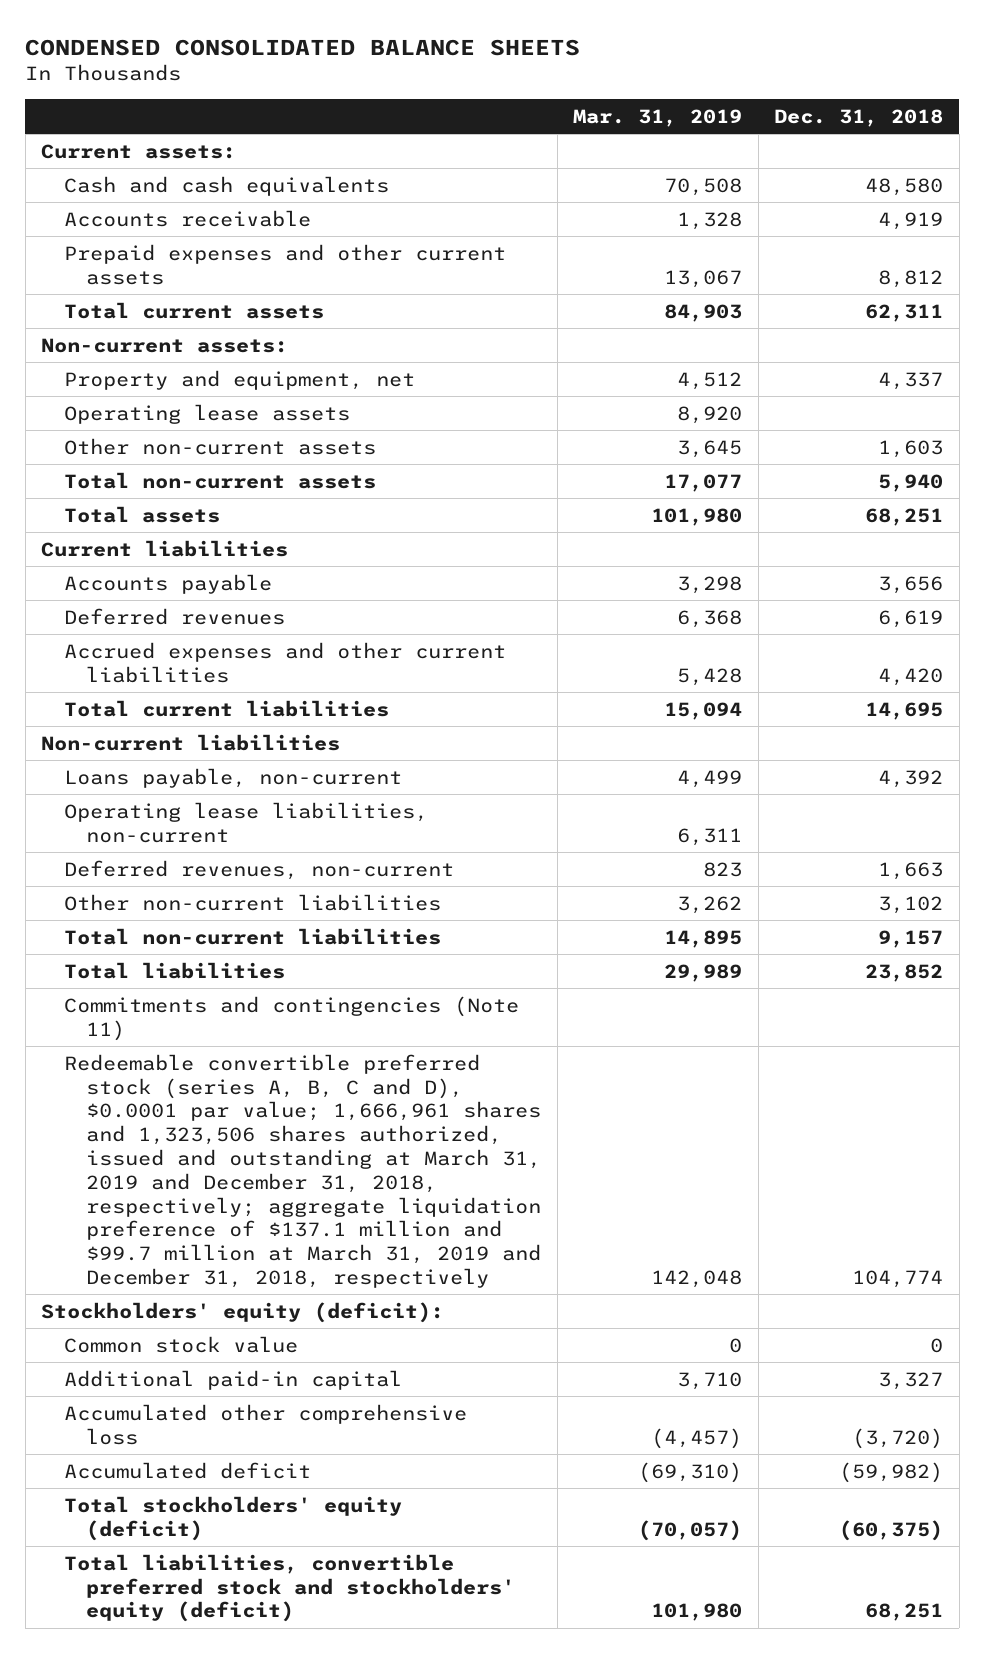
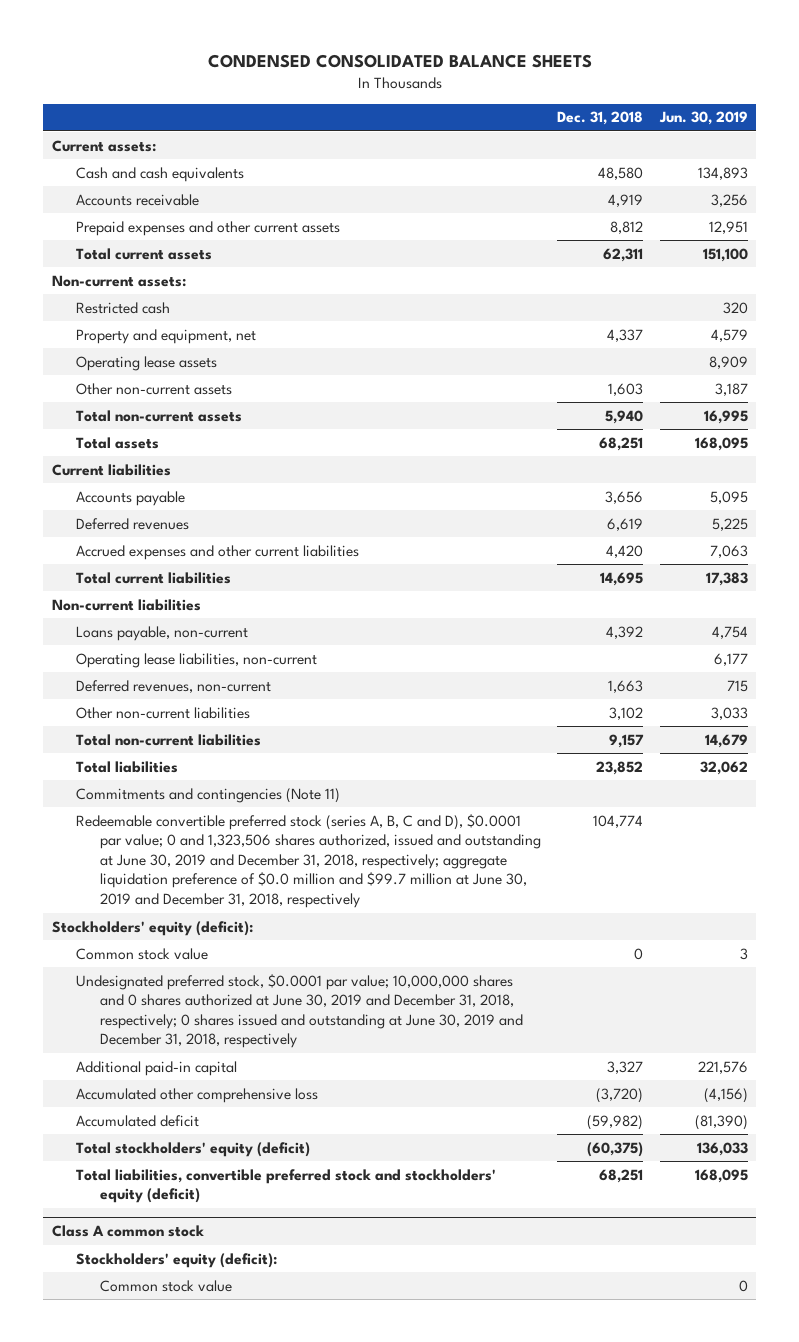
- | Mar. 31, 2019 | Dec. 31, 2018
+ | Dec. 31, 2018 | Jun. 30, 2019
+ Restricted cash | | 320
- Redeemable convertible preferred stock (series A, B, C and D), $0.0001 par value; 1,666,961 shares and 1,323,506 shares authorized, issued and outstanding at March 31, 2019 and December 31, 2018, respectively; aggregate liquidation preference of $137.1 million and $99.7 million at March 31, 2019 and December 31, 2018, respectively | 142,048 | 104,774
+ Redeemable convertible preferred stock (series A, B, C and D), $0.0001 par value; 0 and 1,323,506 shares authorized, issued and outstanding at June 30, 2019 and December 31, 2018, respectively; aggregate liquidation preference of $0.0 million and $99.7 million at June 30, 2019 and December 31, 2018, respectively | 104,774 |
+ Undesignated preferred stock, $0.0001 par value; 10,000,000 shares and 0 shares authorized at June 30, 2019 and December 31, 2018, respectively; 0 shares issued and outstanding at June 30, 2019 and December 31, 2018, respectively
+ Class A common stock
+ Stockholders' equity (deficit):
+ Common stock value | | 0

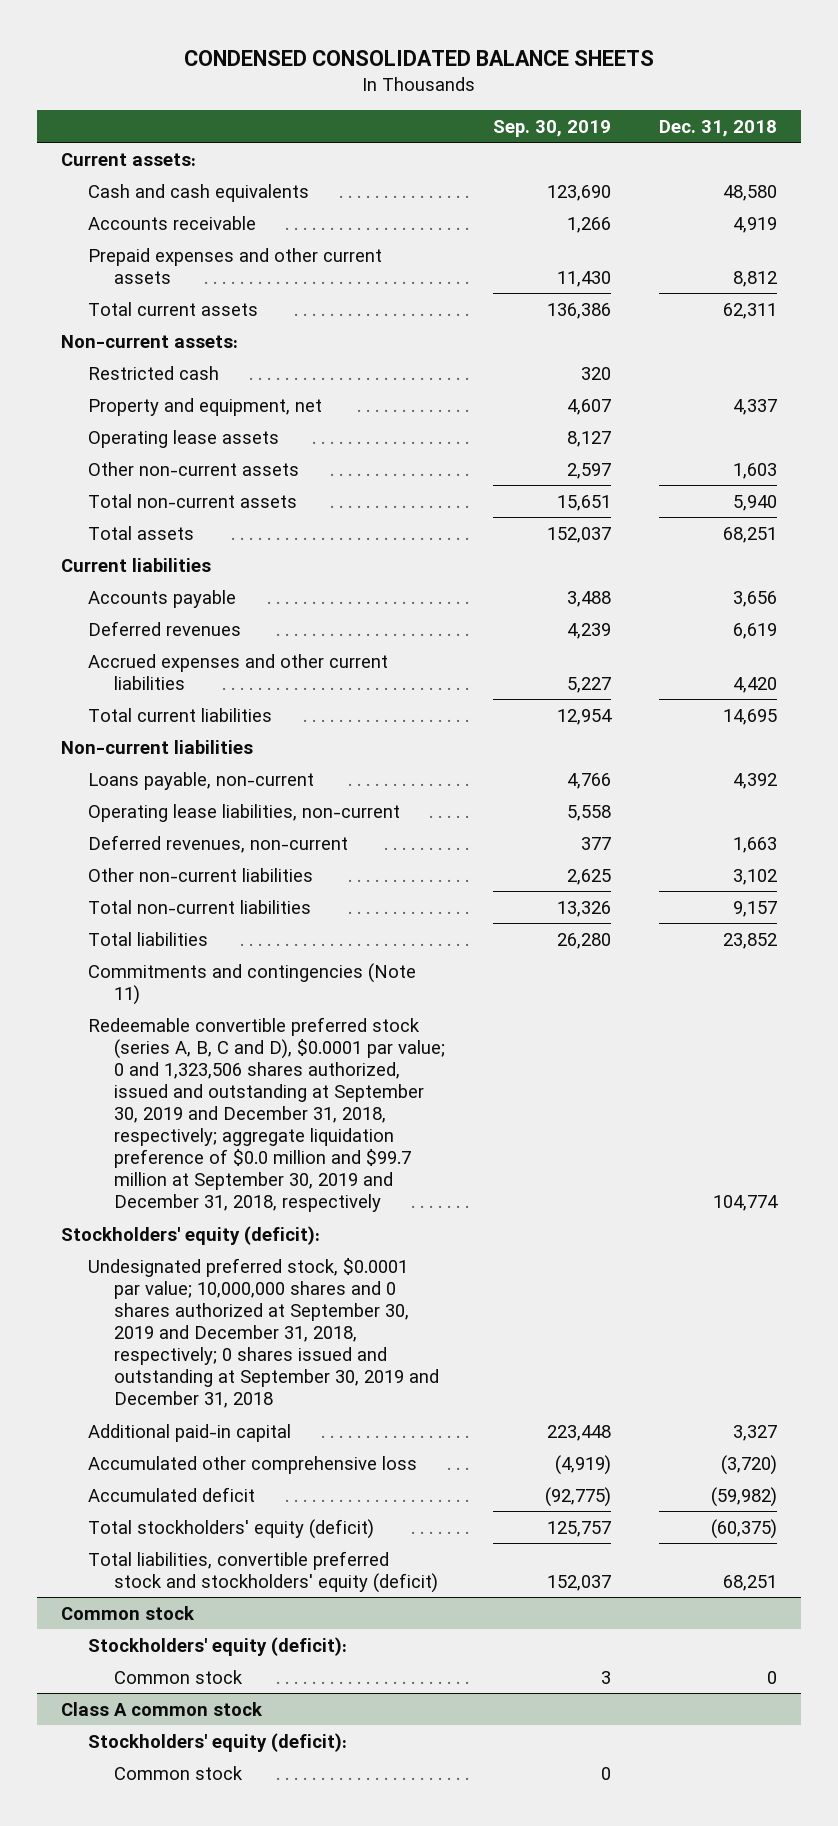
- | Dec. 31, 2018 | Jun. 30, 2019
+ | Sep. 30, 2019 | Dec. 31, 2018
- Redeemable convertible preferred stock (series A, B, C and D), $0.0001 par value; 0 and 1,323,506 shares authorized, issued and outstanding at June 30, 2019 and December 31, 2018, respectively; aggregate liquidation preference of $0.0 million and $99.7 million at June 30, 2019 and December 31, 2018, respectively | 104,774 |
+ Redeemable convertible preferred stock (series A, B, C and D), $0.0001 par value; 0 and 1,323,506 shares authorized, issued and outstanding at September 30, 2019 and December 31, 2018, respectively; aggregate liquidation preference of $0.0 million and $99.7 million at September 30, 2019 and December 31, 2018, respectively | | 104,774
- Common stock value | 0 | 3
- Undesignated preferred stock, $0.0001 par value; 10,000,000 shares and 0 shares authorized at June 30, 2019 and December 31, 2018, respectively; 0 shares issued and outstanding at June 30, 2019 and December 31, 2018, respectively
+ Undesignated preferred stock, $0.0001 par value; 10,000,000 shares and 0 shares authorized at September 30, 2019 and December 31, 2018, respectively; 0 shares issued and outstanding at September 30, 2019 and December 31, 2018
+ Common stock
+ Stockholders' equity (deficit):
+ Common stock | 3 | 0
@ Class A common stock
- Common stock value | | 0
+ Common stock | 0 |

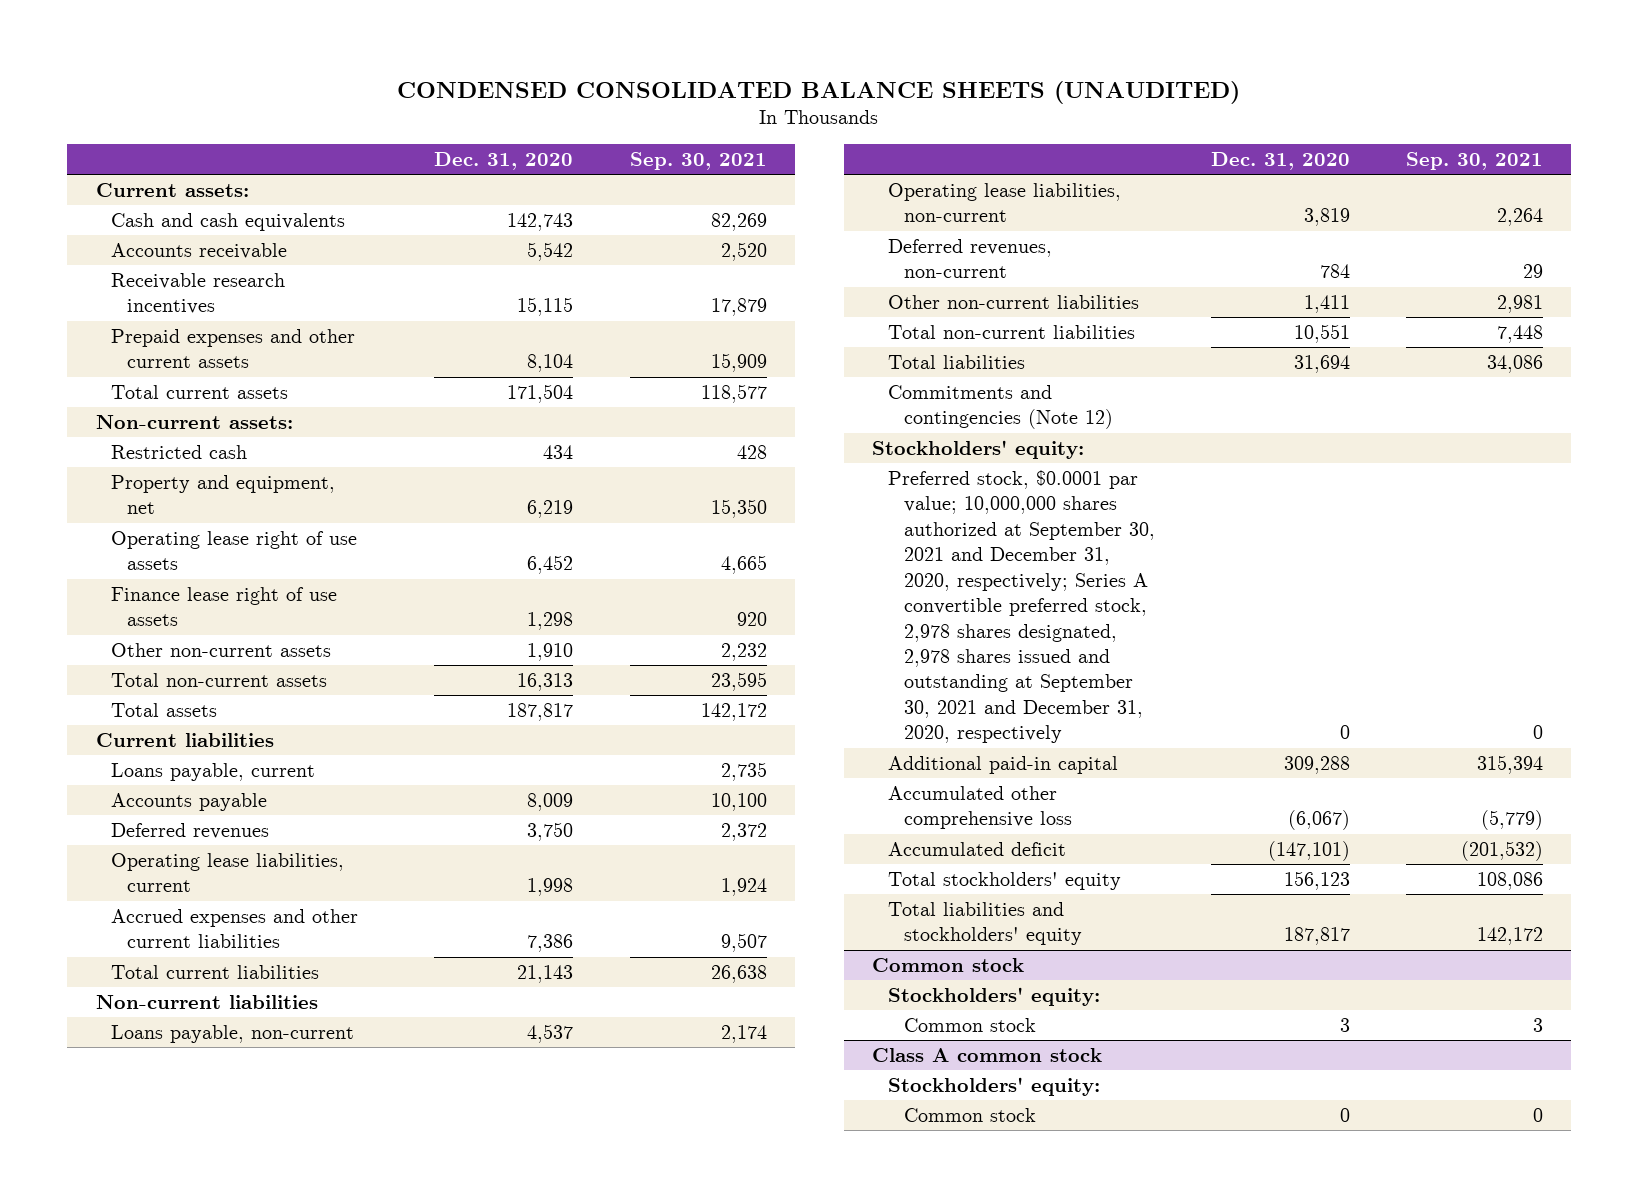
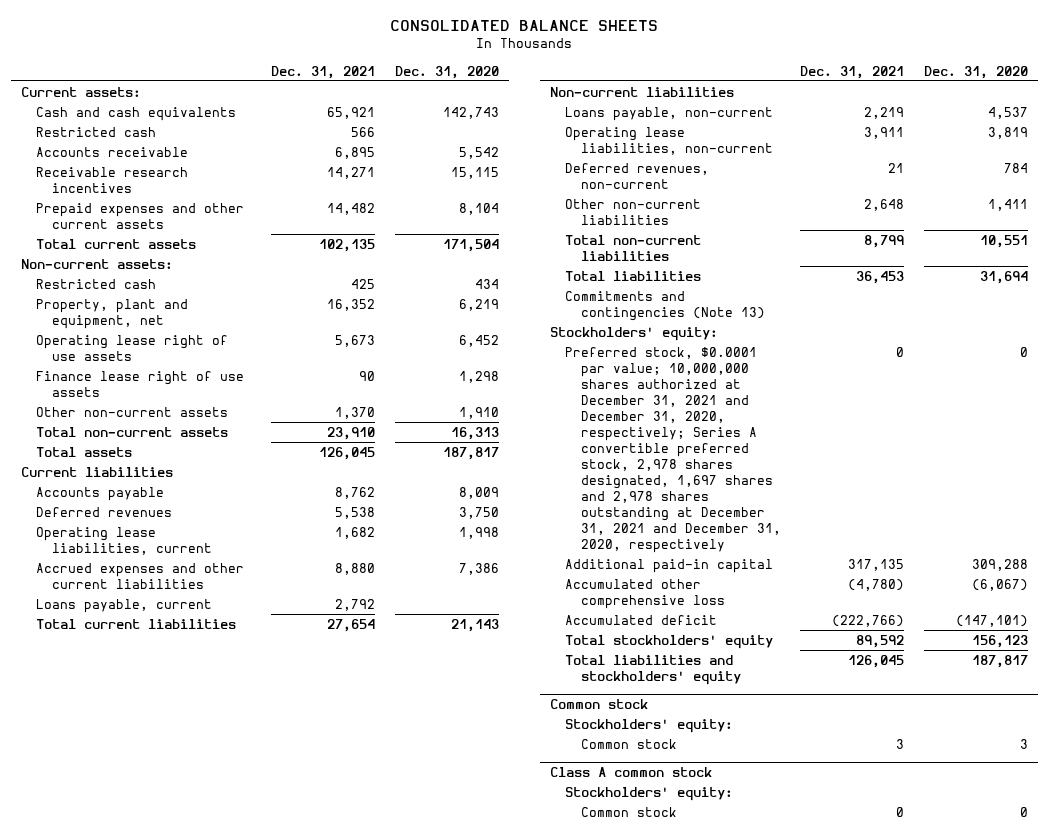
- CONDENSED CONSOLIDATED BALANCE SHEETS (UNAUDITED)
+ CONSOLIDATED BALANCE SHEETS
- | Dec. 31, 2020 | Sep. 30, 2021
+ | Dec. 31, 2021 | Dec. 31, 2020
+ Restricted cash | 566 |
- Property and equipment, net | 6,219 | 15,350
+ Property, plant and equipment, net | 16,352 | 6,219
moved down: Loans payable, current | 2,792 |
- Commitments and contingencies (Note 12)
+ Commitments and contingencies (Note 13)
- Preferred stock, $0.0001 par value; 10,000,000 shares authorized at September 30, 2021 and December 31, 2020, respectively; Series A convertible preferred stock, 2,978 shares designated, 2,978 shares issued and outstanding at September 30, 2021 and December 31, 2020, respectively | 0 | 0
+ Preferred stock, $0.0001 par value; 10,000,000 shares authorized at December 31, 2021 and December 31, 2020, respectively; Series A convertible preferred stock, 2,978 shares designated, 1,697 shares and 2,978 shares outstanding at December 31, 2021 and December 31, 2020, respectively | 0 | 0

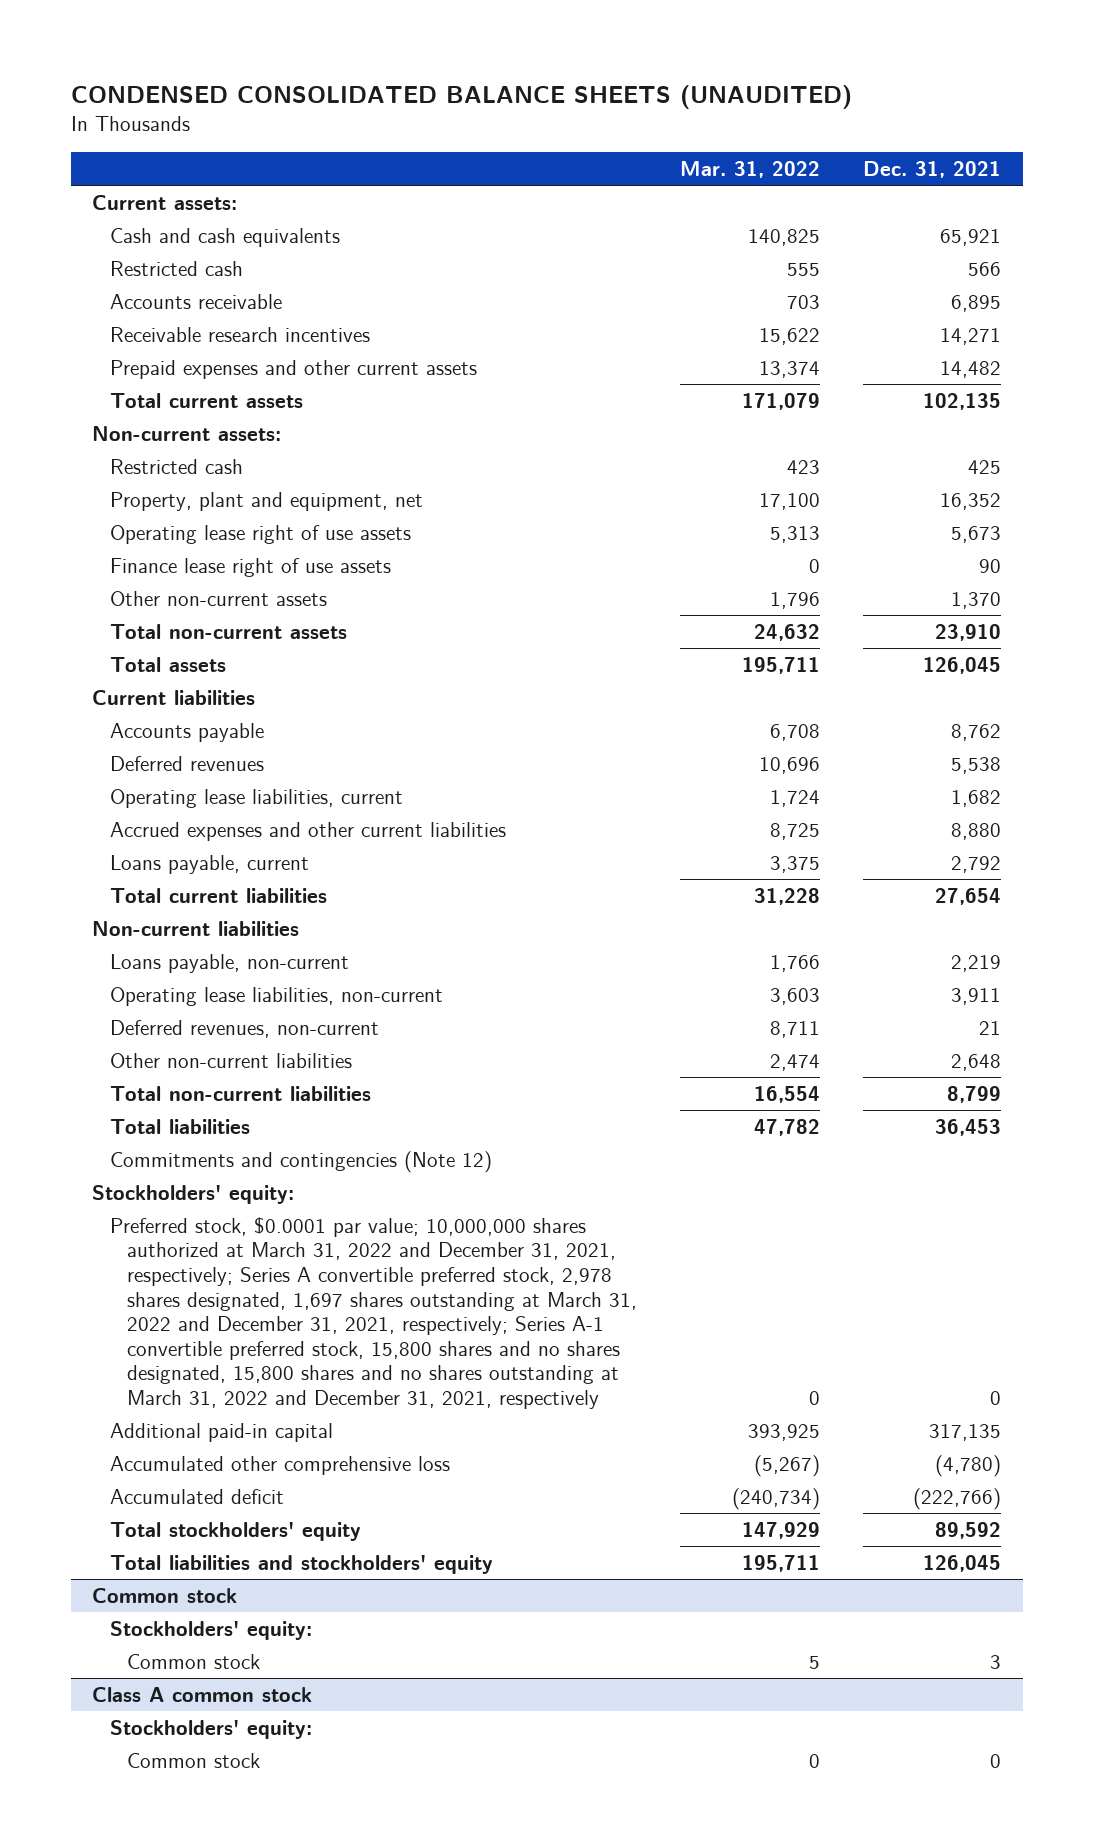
- CONSOLIDATED BALANCE SHEETS
+ CONDENSED CONSOLIDATED BALANCE SHEETS (UNAUDITED)
- | Dec. 31, 2021 | Dec. 31, 2020
+ | Mar. 31, 2022 | Dec. 31, 2021
- Commitments and contingencies (Note 13)
+ Commitments and contingencies (Note 12)
- Preferred stock, $0.0001 par value; 10,000,000 shares authorized at December 31, 2021 and December 31, 2020, respectively; Series A convertible preferred stock, 2,978 shares designated, 1,697 shares and 2,978 shares outstanding at December 31, 2021 and December 31, 2020, respectively | 0 | 0
+ Preferred stock, $0.0001 par value; 10,000,000 shares authorized at March 31, 2022 and December 31, 2021, respectively; Series A convertible preferred stock, 2,978 shares designated, 1,697 shares outstanding at March 31, 2022 and December 31, 2021, respectively; Series A-1 convertible preferred stock, 15,800 shares and no shares designated, 15,800 shares and no shares outstanding at March 31, 2022 and December 31, 2021, respectively | 0 | 0

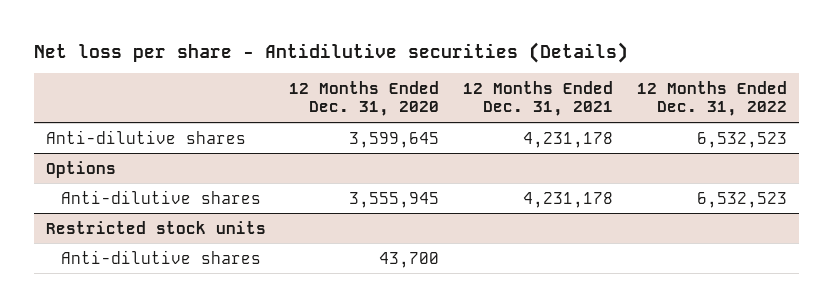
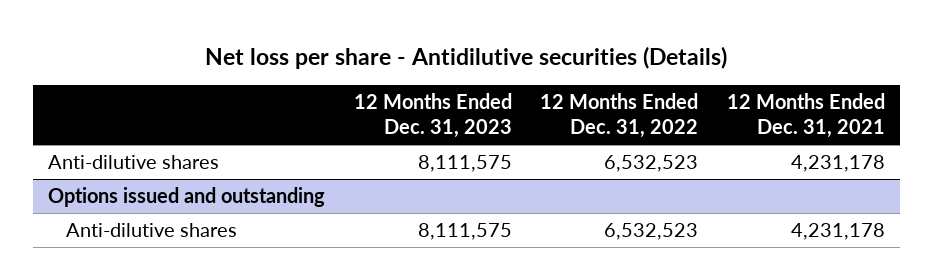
- | 12 Months Ended Dec. 31, 2020 | 12 Months Ended Dec. 31, 2021 | 12 Months Ended Dec. 31, 2022
+ | 12 Months Ended Dec. 31, 2023 | 12 Months Ended Dec. 31, 2022 | 12 Months Ended Dec. 31, 2021
- Options
+ Options issued and outstanding
- Restricted stock units
- Anti-dilutive shares | 43,700 | |

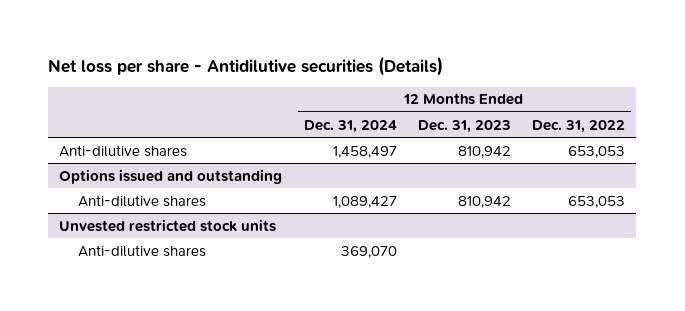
- | 12 Months Ended Dec. 31, 2023 | 12 Months Ended Dec. 31, 2022 | 12 Months Ended Dec. 31, 2021
+ | 12 Months Ended Dec. 31, 2024 | 12 Months Ended Dec. 31, 2023 | 12 Months Ended Dec. 31, 2022
- Anti-dilutive shares | 8,111,575 | 6,532,523 | 4,231,178
+ Anti-dilutive shares | 1,458,497 | 810,942 | 653,053
@ Options issued and outstanding
- Anti-dilutive shares | 8,111,575 | 6,532,523 | 4,231,178
+ Anti-dilutive shares | 1,089,427 | 810,942 | 653,053
+ Unvested restricted stock units
+ Anti-dilutive shares | 369,070 | |

